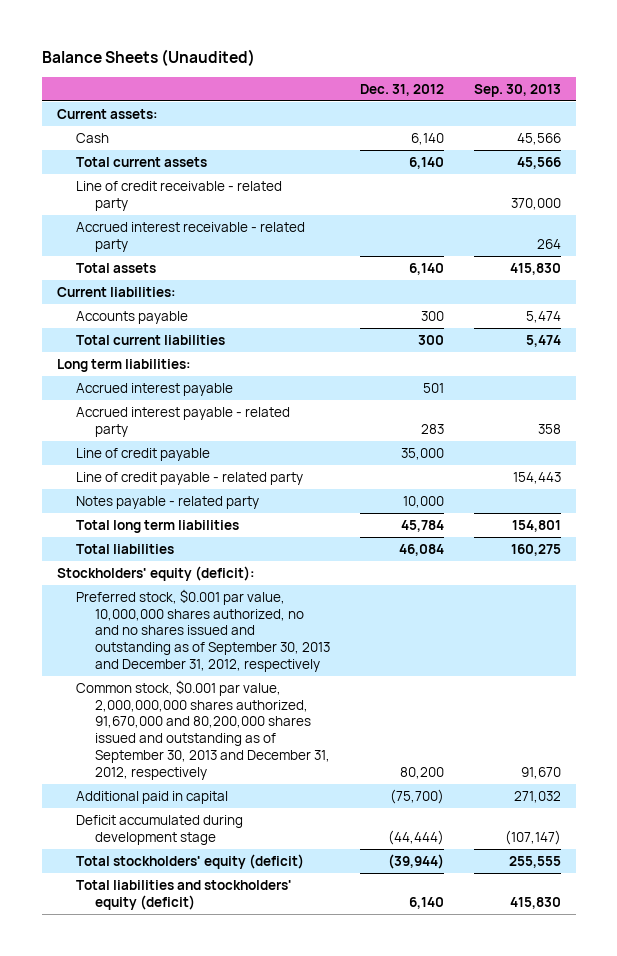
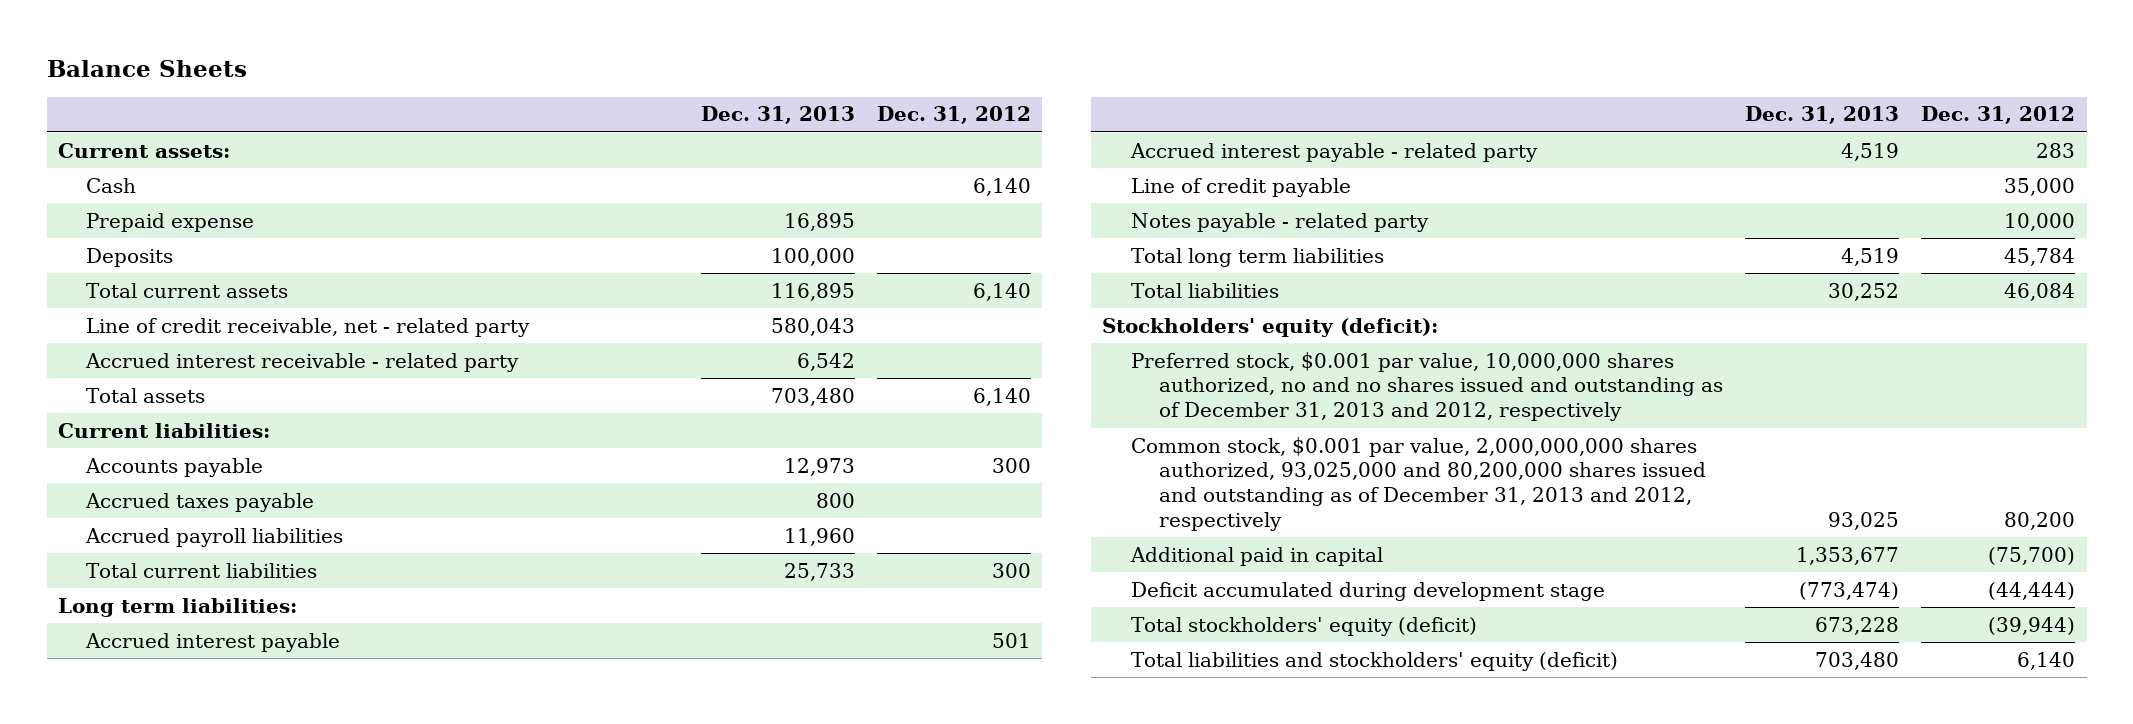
- Balance Sheets (Unaudited)
+ Balance Sheets
- | Dec. 31, 2012 | Sep. 30, 2013
+ | Dec. 31, 2013 | Dec. 31, 2012
+ Prepaid expense | 16,895 |
+ Deposits | 100,000 |
- Line of credit receivable - related party | | 370,000
+ Line of credit receivable, net - related party | 580,043 |
+ Accrued taxes payable | 800 |
+ Accrued payroll liabilities | 11,960 |
- Line of credit payable - related party | | 154,443
- Preferred stock, $0.001 par value, 10,000,000 shares authorized, no and no shares issued and outstanding as of September 30, 2013 and December 31, 2012, respectively
- Common stock, $0.001 par value, 2,000,000,000 shares authorized, 91,670,000 and 80,200,000 shares issued and outstanding as of September 30, 2013 and December 31, 2012, respectively | 80,200 | 91,670
+ Preferred stock, $0.001 par value, 10,000,000 shares authorized, no and no shares issued and outstanding as of December 31, 2013 and 2012, respectively
+ Common stock, $0.001 par value, 2,000,000,000 shares authorized, 93,025,000 and 80,200,000 shares issued and outstanding as of December 31, 2013 and 2012, respectively | 93,025 | 80,200

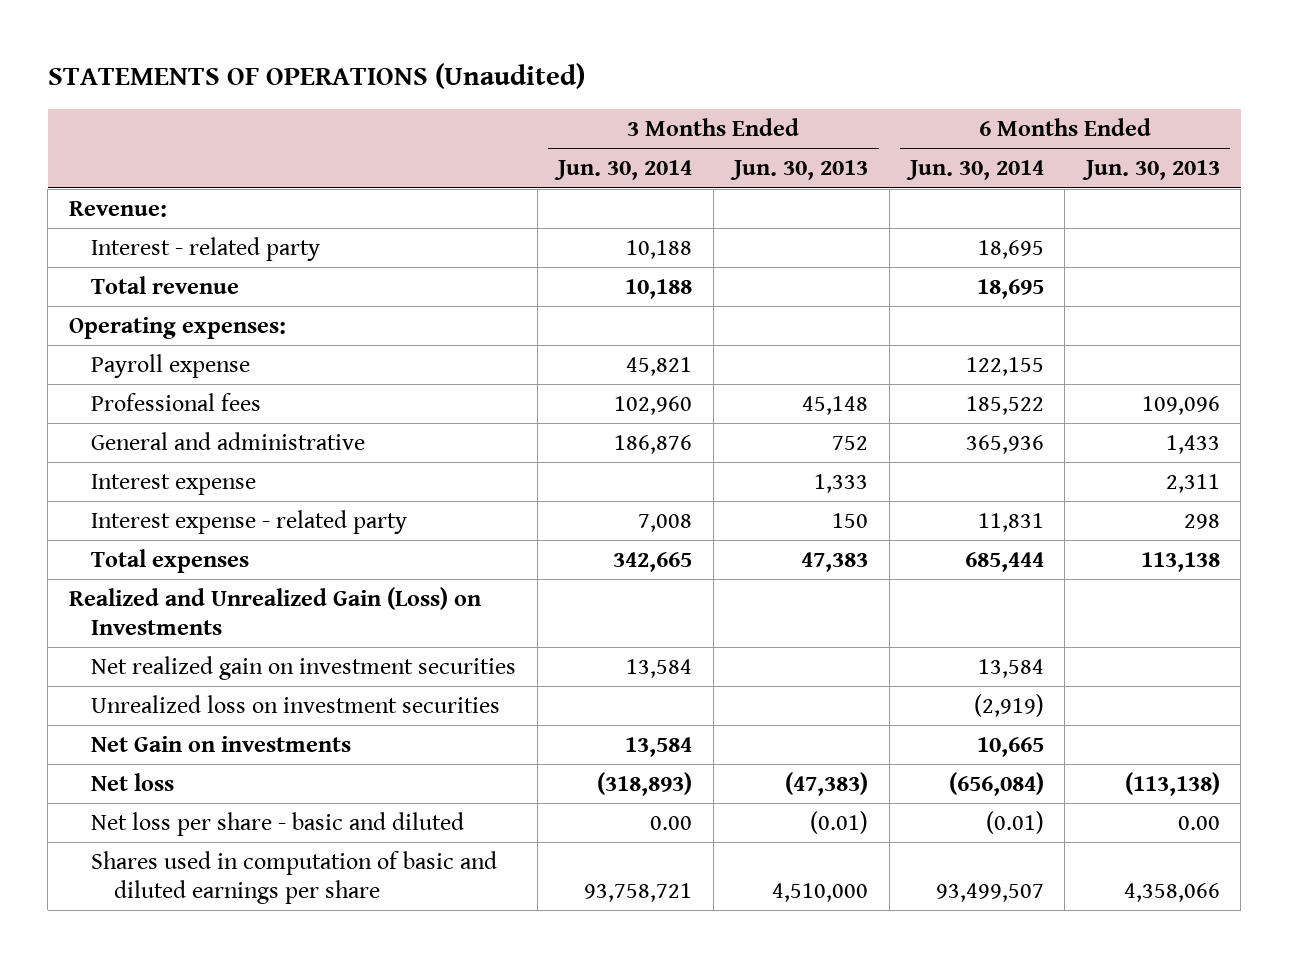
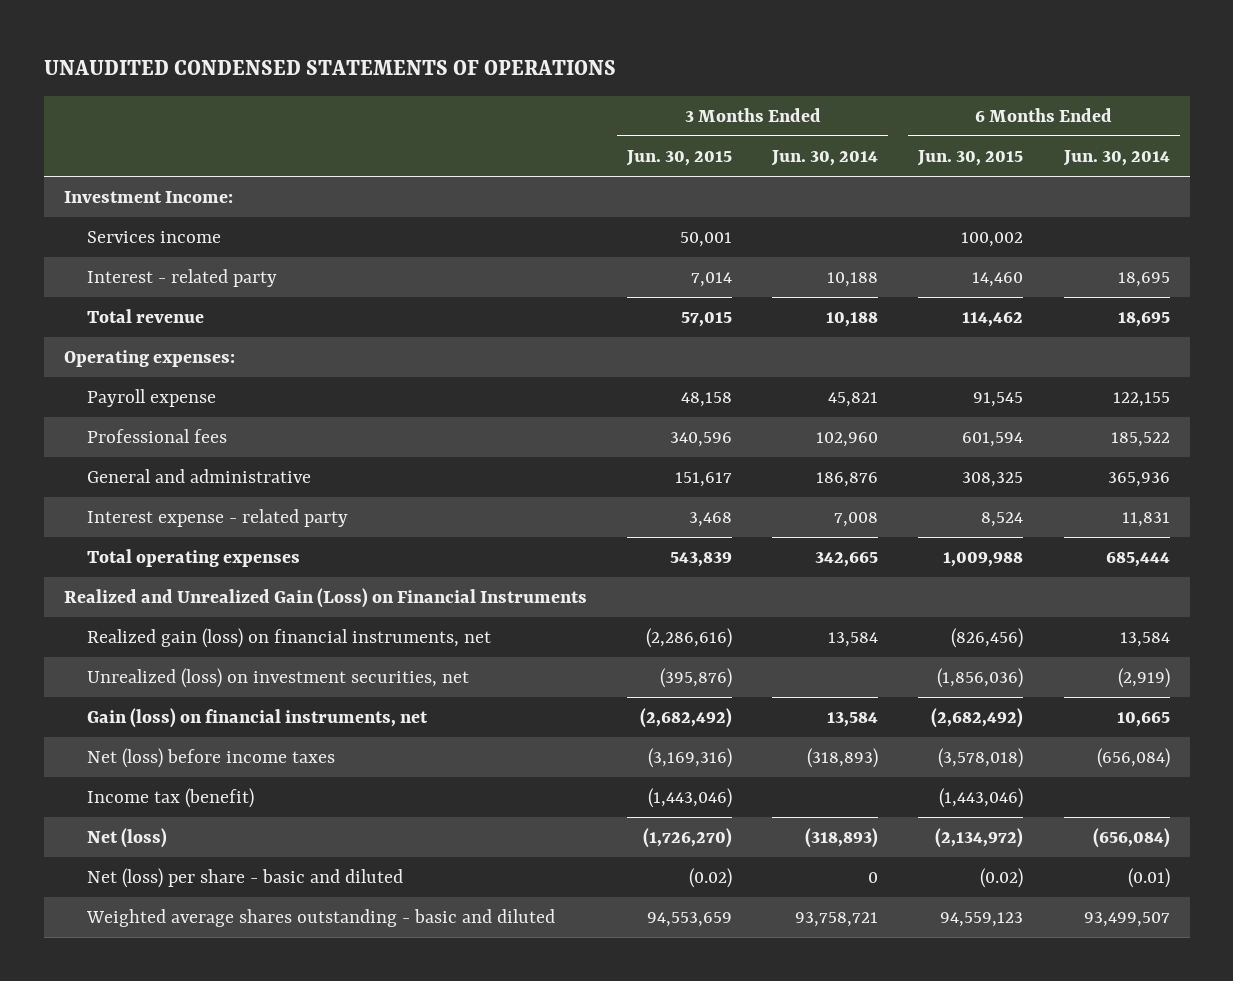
- STATEMENTS OF OPERATIONS (Unaudited)
+ UNAUDITED CONDENSED STATEMENTS OF OPERATIONS
- | 3 Months Ended Jun. 30, 2014 | 3 Months Ended Jun. 30, 2013 | 6 Months Ended Jun. 30, 2014 | 6 Months Ended Jun. 30, 2013
+ | 3 Months Ended Jun. 30, 2015 | 3 Months Ended Jun. 30, 2014 | 6 Months Ended Jun. 30, 2015 | 6 Months Ended Jun. 30, 2014
- Revenue:
+ Investment Income:
+ Services income | 50,001 | | 100,002 |
- Interest expense | | 1,333 | | 2,311
- Total expenses | 342,665 | 47,383 | 685,444 | 113,138
- Realized and Unrealized Gain (Loss) on Investments
- Net realized gain on investment securities | 13,584 | | 13,584 |
- Unrealized loss on investment securities | | | (2,919) |
- Net Gain on investments | 13,584 | | 10,665 |
- Net loss | (318,893) | (47,383) | (656,084) | (113,138)
- Net loss per share - basic and diluted | 0.00 | (0.01) | (0.01) | 0.00
- Shares used in computation of basic and diluted earnings per share | 93,758,721 | 4,510,000 | 93,499,507 | 4,358,066
+ Total operating expenses | 543,839 | 342,665 | 1,009,988 | 685,444
+ Realized and Unrealized Gain (Loss) on Financial Instruments
+ Realized gain (loss) on financial instruments, net | (2,286,616) | 13,584 | (826,456) | 13,584
+ Unrealized (loss) on investment securities, net | (395,876) | | (1,856,036) | (2,919)
+ Gain (loss) on financial instruments, net | (2,682,492) | 13,584 | (2,682,492) | 10,665
+ Net (loss) before income taxes | (3,169,316) | (318,893) | (3,578,018) | (656,084)
+ Income tax (benefit) | (1,443,046) | | (1,443,046) |
+ Net (loss) | (1,726,270) | (318,893) | (2,134,972) | (656,084)
+ Net (loss) per share - basic and diluted | (0.02) | 0 | (0.02) | (0.01)
+ Weighted average shares outstanding - basic and diluted | 94,553,659 | 93,758,721 | 94,559,123 | 93,499,507

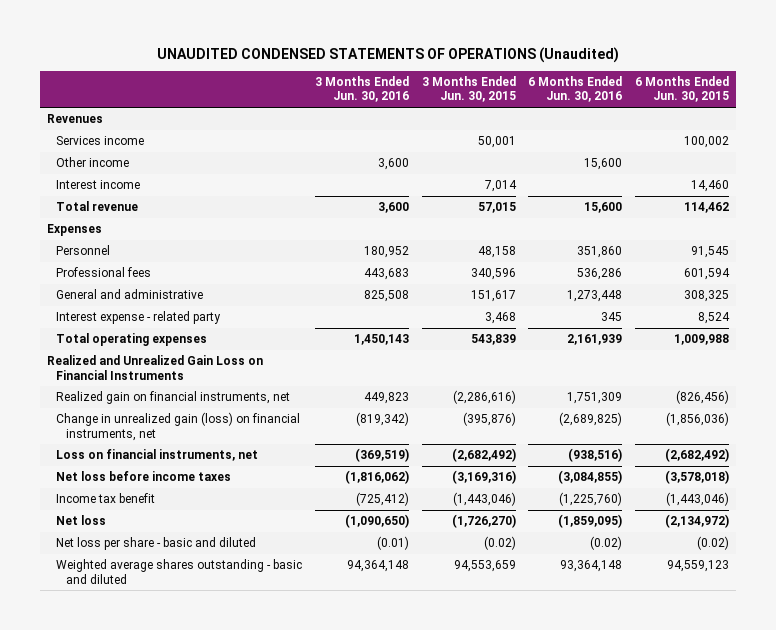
- UNAUDITED CONDENSED STATEMENTS OF OPERATIONS
+ UNAUDITED CONDENSED STATEMENTS OF OPERATIONS (Unaudited)
- | 3 Months Ended Jun. 30, 2015 | 3 Months Ended Jun. 30, 2014 | 6 Months Ended Jun. 30, 2015 | 6 Months Ended Jun. 30, 2014
+ | 3 Months Ended Jun. 30, 2016 | 3 Months Ended Jun. 30, 2015 | 6 Months Ended Jun. 30, 2016 | 6 Months Ended Jun. 30, 2015
- Investment Income:
+ Revenues
- Interest - related party | 7,014 | 10,188 | 14,460 | 18,695
+ Other income | 3,600 | | 15,600 |
+ Interest income | | 7,014 | | 14,460
- Operating expenses:
- Payroll expense | 48,158 | 45,821 | 91,545 | 122,155
+ Expenses
+ Personnel | 180,952 | 48,158 | 351,860 | 91,545
- Realized and Unrealized Gain (Loss) on Financial Instruments
- Realized gain (loss) on financial instruments, net | (2,286,616) | 13,584 | (826,456) | 13,584
- Unrealized (loss) on investment securities, net | (395,876) | | (1,856,036) | (2,919)
- Gain (loss) on financial instruments, net | (2,682,492) | 13,584 | (2,682,492) | 10,665
- Net (loss) before income taxes | (3,169,316) | (318,893) | (3,578,018) | (656,084)
- Income tax (benefit) | (1,443,046) | | (1,443,046) |
- Net (loss) | (1,726,270) | (318,893) | (2,134,972) | (656,084)
- Net (loss) per share - basic and diluted | (0.02) | 0 | (0.02) | (0.01)
+ Realized and Unrealized Gain Loss on Financial Instruments
+ Realized gain on financial instruments, net | 449,823 | (2,286,616) | 1,751,309 | (826,456)
+ Change in unrealized gain (loss) on financial instruments, net | (819,342) | (395,876) | (2,689,825) | (1,856,036)
+ Loss on financial instruments, net | (369,519) | (2,682,492) | (938,516) | (2,682,492)
+ Net loss before income taxes | (1,816,062) | (3,169,316) | (3,084,855) | (3,578,018)
+ Income tax benefit | (725,412) | (1,443,046) | (1,225,760) | (1,443,046)
+ Net loss | (1,090,650) | (1,726,270) | (1,859,095) | (2,134,972)
+ Net loss per share - basic and diluted | (0.01) | (0.02) | (0.02) | (0.02)

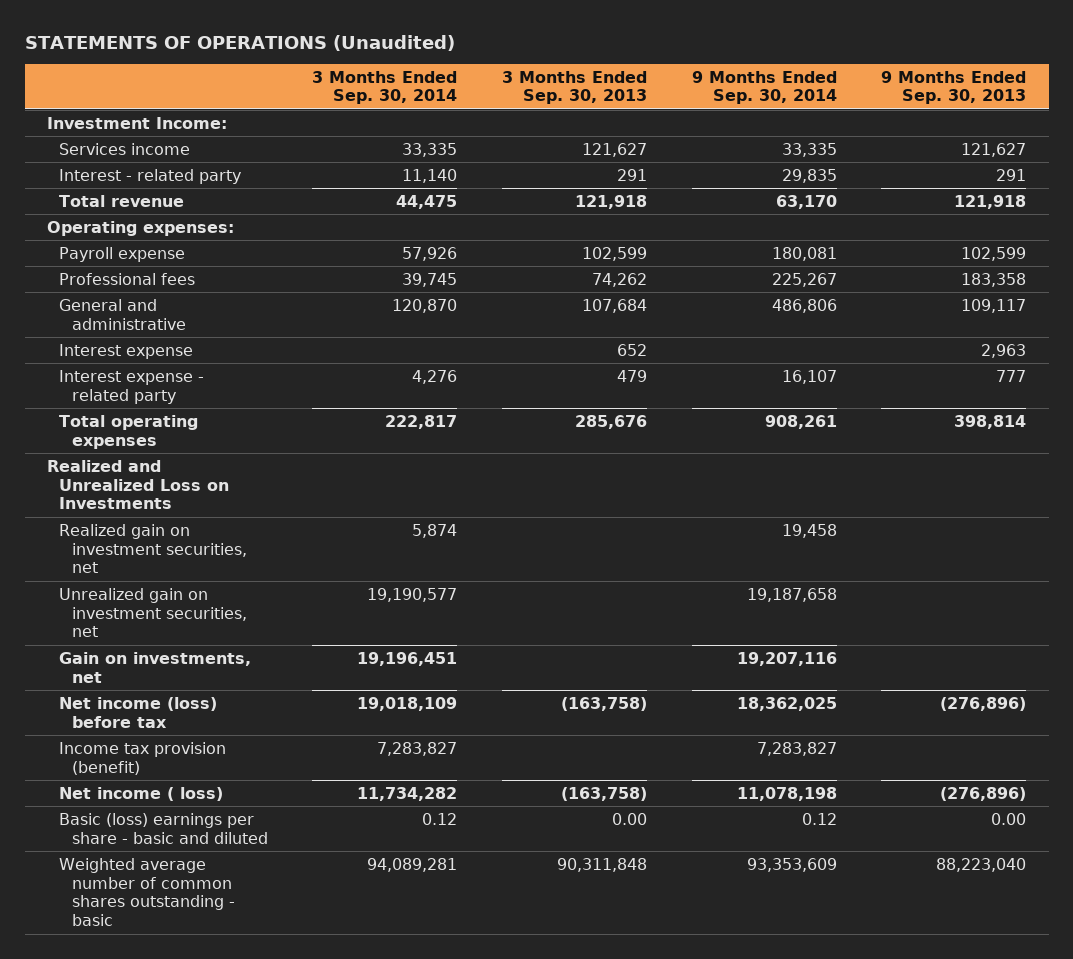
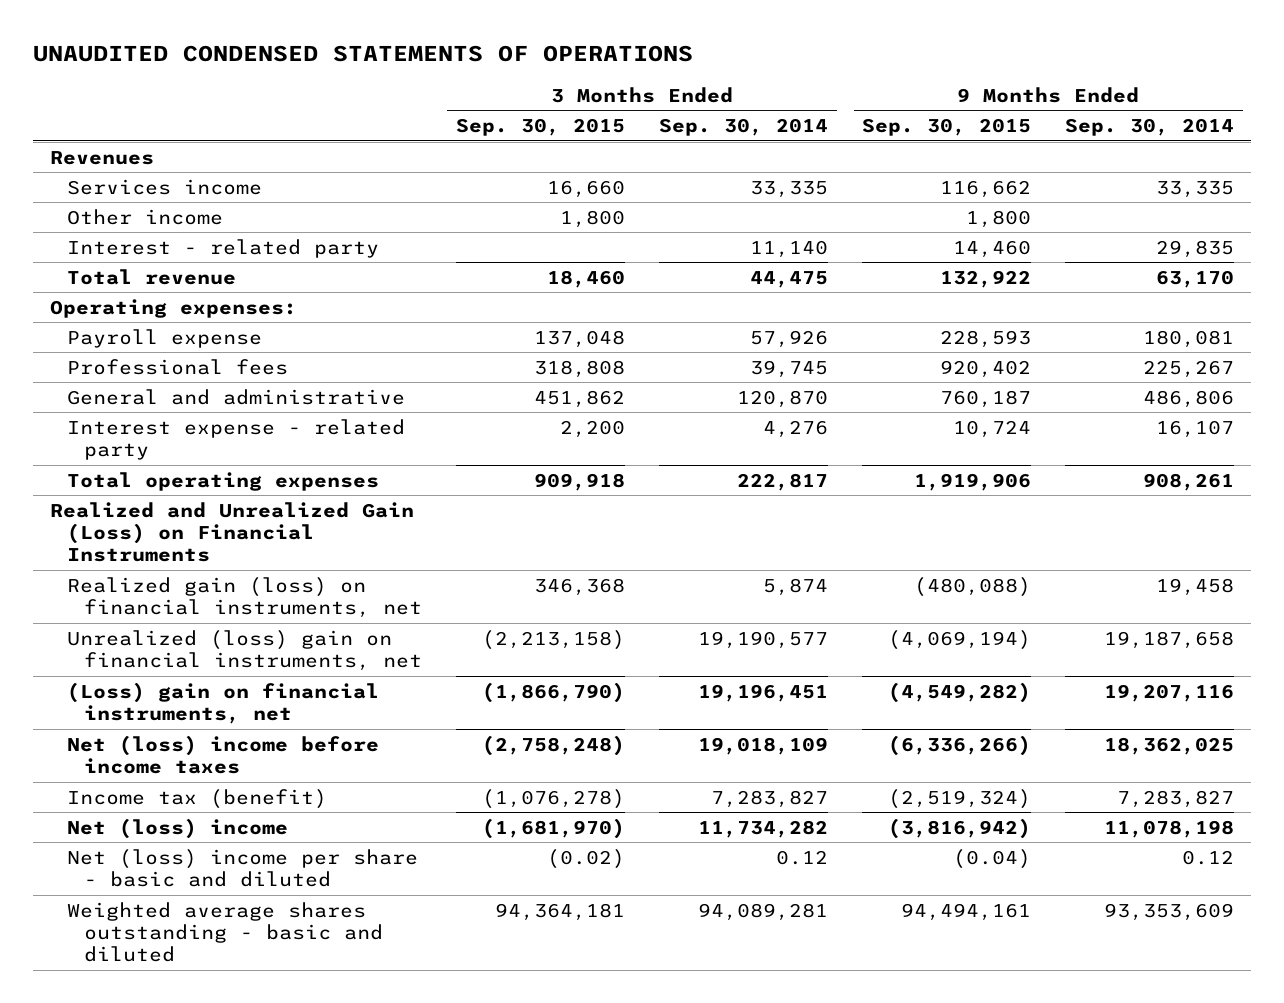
- STATEMENTS OF OPERATIONS (Unaudited)
+ UNAUDITED CONDENSED STATEMENTS OF OPERATIONS
- | 3 Months Ended Sep. 30, 2014 | 3 Months Ended Sep. 30, 2013 | 9 Months Ended Sep. 30, 2014 | 9 Months Ended Sep. 30, 2013
+ | 3 Months Ended Sep. 30, 2015 | 3 Months Ended Sep. 30, 2014 | 9 Months Ended Sep. 30, 2015 | 9 Months Ended Sep. 30, 2014
- Investment Income:
+ Revenues
+ Other income | 1,800 | | 1,800 |
- Interest expense | | 652 | | 2,963
- Realized and Unrealized Loss on Investments
- Realized gain on investment securities, net | 5,874 | | 19,458 |
- Unrealized gain on investment securities, net | 19,190,577 | | 19,187,658 |
- Gain on investments, net | 19,196,451 | | 19,207,116 |
- Net income (loss) before tax | 19,018,109 | (163,758) | 18,362,025 | (276,896)
- Income tax provision (benefit) | 7,283,827 | | 7,283,827 |
- Net income ( loss) | 11,734,282 | (163,758) | 11,078,198 | (276,896)
- Basic (loss) earnings per share - basic and diluted | 0.12 | 0.00 | 0.12 | 0.00
- Weighted average number of common shares outstanding - basic | 94,089,281 | 90,311,848 | 93,353,609 | 88,223,040
+ Realized and Unrealized Gain (Loss) on Financial Instruments
+ Realized gain (loss) on financial instruments, net | 346,368 | 5,874 | (480,088) | 19,458
+ Unrealized (loss) gain on financial instruments, net | (2,213,158) | 19,190,577 | (4,069,194) | 19,187,658
+ (Loss) gain on financial instruments, net | (1,866,790) | 19,196,451 | (4,549,282) | 19,207,116
+ Net (loss) income before income taxes | (2,758,248) | 19,018,109 | (6,336,266) | 18,362,025
+ Income tax (benefit) | (1,076,278) | 7,283,827 | (2,519,324) | 7,283,827
+ Net (loss) income | (1,681,970) | 11,734,282 | (3,816,942) | 11,078,198
+ Net (loss) income per share - basic and diluted | (0.02) | 0.12 | (0.04) | 0.12
+ Weighted average shares outstanding - basic and diluted | 94,364,181 | 94,089,281 | 94,494,161 | 93,353,609

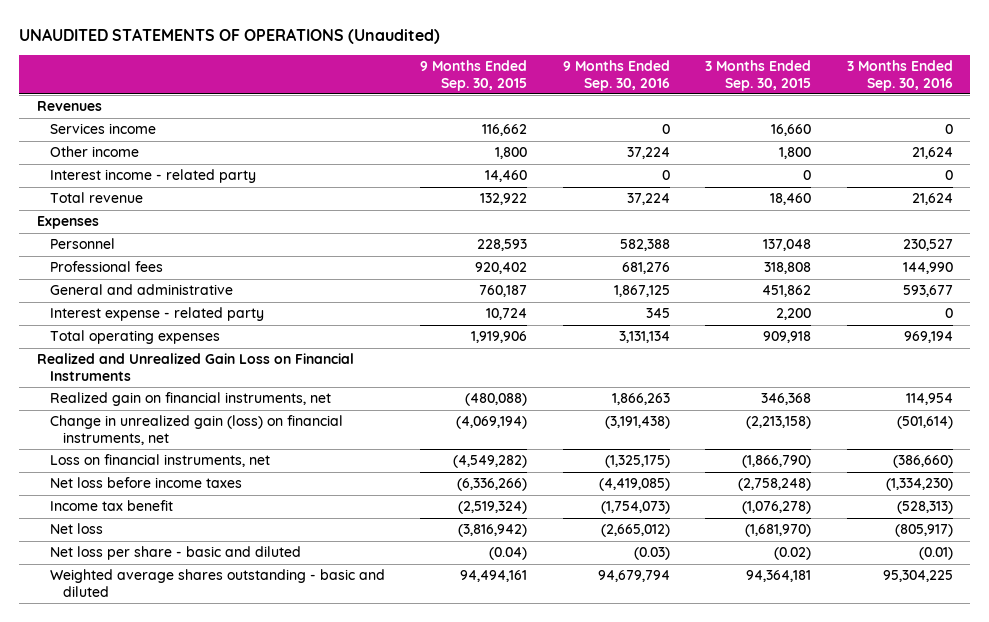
- UNAUDITED CONDENSED STATEMENTS OF OPERATIONS
+ UNAUDITED STATEMENTS OF OPERATIONS (Unaudited)
- | 3 Months Ended Sep. 30, 2015 | 3 Months Ended Sep. 30, 2014 | 9 Months Ended Sep. 30, 2015 | 9 Months Ended Sep. 30, 2014
+ | 9 Months Ended Sep. 30, 2015 | 9 Months Ended Sep. 30, 2016 | 3 Months Ended Sep. 30, 2015 | 3 Months Ended Sep. 30, 2016
- Interest - related party | | 11,140 | 14,460 | 29,835
+ Interest income - related party | 14,460 | 0 | 0 | 0
- Operating expenses:
- Payroll expense | 137,048 | 57,926 | 228,593 | 180,081
+ Expenses
+ Personnel | 228,593 | 582,388 | 137,048 | 230,527
- Realized and Unrealized Gain (Loss) on Financial Instruments
- Realized gain (loss) on financial instruments, net | 346,368 | 5,874 | (480,088) | 19,458
- Unrealized (loss) gain on financial instruments, net | (2,213,158) | 19,190,577 | (4,069,194) | 19,187,658
- (Loss) gain on financial instruments, net | (1,866,790) | 19,196,451 | (4,549,282) | 19,207,116
- Net (loss) income before income taxes | (2,758,248) | 19,018,109 | (6,336,266) | 18,362,025
- Income tax (benefit) | (1,076,278) | 7,283,827 | (2,519,324) | 7,283,827
- Net (loss) income | (1,681,970) | 11,734,282 | (3,816,942) | 11,078,198
- Net (loss) income per share - basic and diluted | (0.02) | 0.12 | (0.04) | 0.12
+ Realized and Unrealized Gain Loss on Financial Instruments
+ Realized gain on financial instruments, net | (480,088) | 1,866,263 | 346,368 | 114,954
+ Change in unrealized gain (loss) on financial instruments, net | (4,069,194) | (3,191,438) | (2,213,158) | (501,614)
+ Loss on financial instruments, net | (4,549,282) | (1,325,175) | (1,866,790) | (386,660)
+ Net loss before income taxes | (6,336,266) | (4,419,085) | (2,758,248) | (1,334,230)
+ Income tax benefit | (2,519,324) | (1,754,073) | (1,076,278) | (528,313)
+ Net loss | (3,816,942) | (2,665,012) | (1,681,970) | (805,917)
+ Net loss per share - basic and diluted | (0.04) | (0.03) | (0.02) | (0.01)

